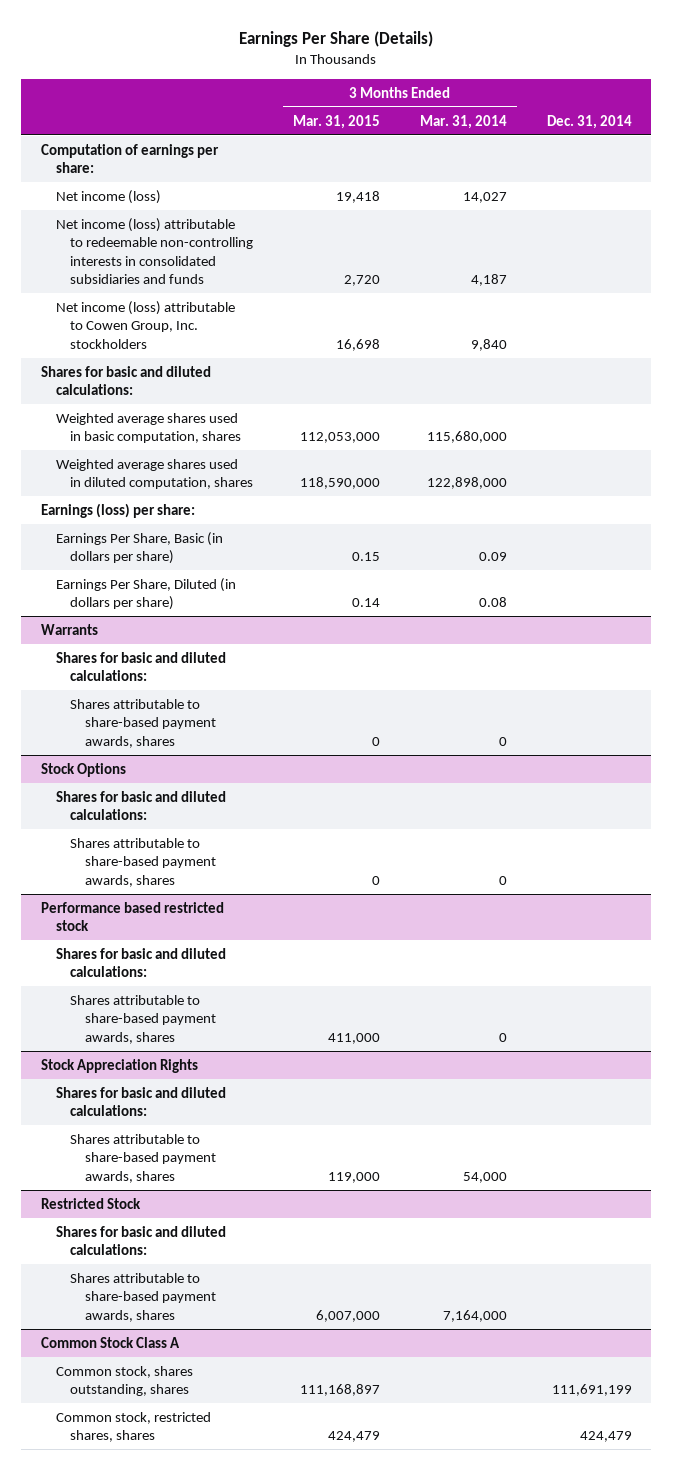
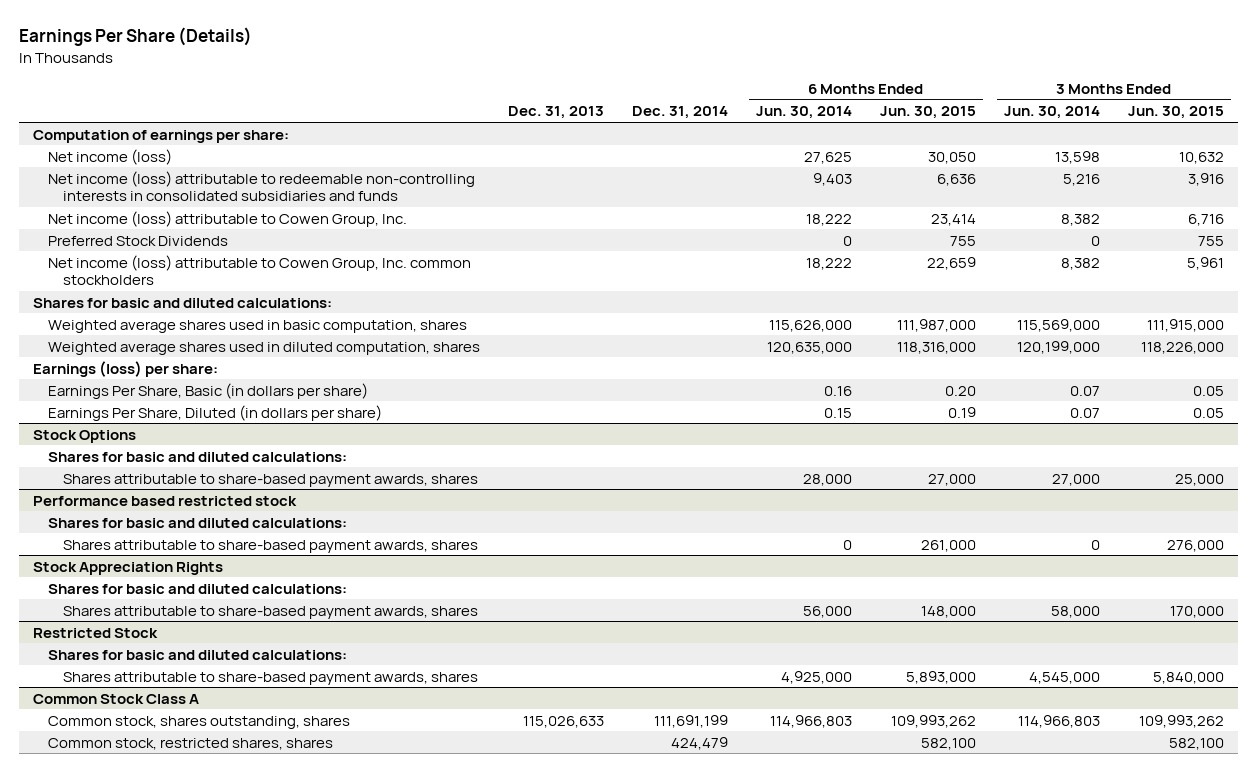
- | 3 Months Ended Mar. 31, 2015 | 3 Months Ended Mar. 31, 2014 | Dec. 31, 2014
+ | Dec. 31, 2013 | Dec. 31, 2014 | 6 Months Ended Jun. 30, 2014 | 6 Months Ended Jun. 30, 2015 | 3 Months Ended Jun. 30, 2014 | 3 Months Ended Jun. 30, 2015
- Net income (loss) attributable to Cowen Group, Inc. stockholders | 16,698 | 9,840 |
+ Net income (loss) attributable to Cowen Group, Inc. | | | 18,222 | 23,414 | 8,382 | 6,716
+ Preferred Stock Dividends | | | 0 | 755 | 0 | 755
+ Net income (loss) attributable to Cowen Group, Inc. common stockholders | | | 18,222 | 22,659 | 8,382 | 5,961
- Warrants
- Shares for basic and diluted calculations:
- Shares attributable to share-based payment awards, shares | 0 | 0 |

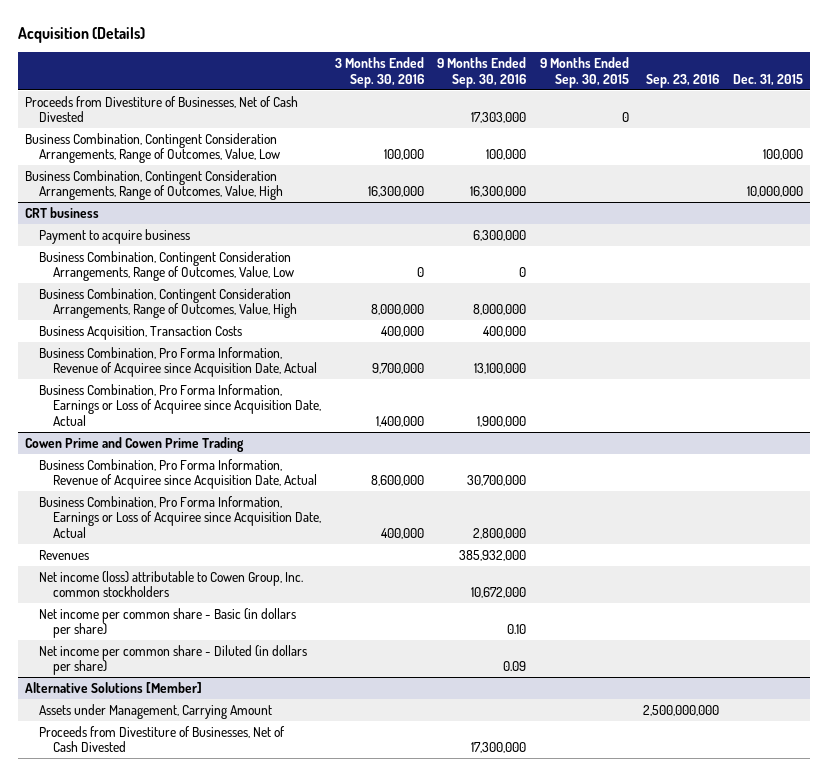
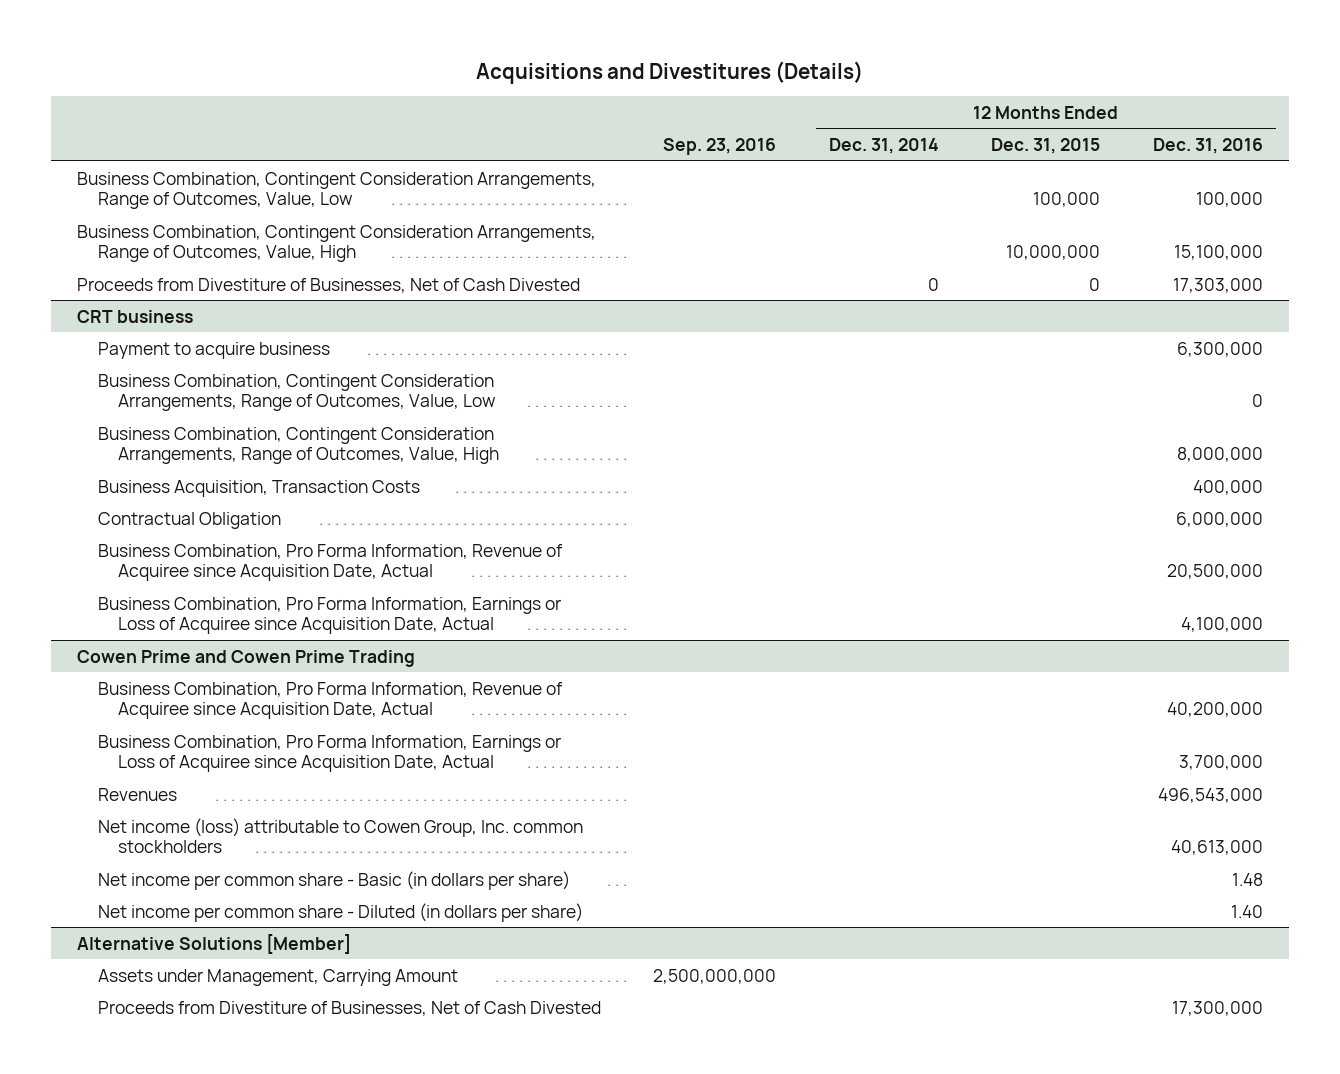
- Acquisition (Details)
+ Acquisitions and Divestitures (Details)
- | 3 Months Ended Sep. 30, 2016 | 9 Months Ended Sep. 30, 2016 | 9 Months Ended Sep. 30, 2015 | Sep. 23, 2016 | Dec. 31, 2015
+ | Sep. 23, 2016 | 12 Months Ended Dec. 31, 2014 | 12 Months Ended Dec. 31, 2015 | 12 Months Ended Dec. 31, 2016
moved down: Proceeds from Divestiture of Businesses, Net of Cash Divested | | 0 | 0 | 17,303,000
@ CRT business
+ Contractual Obligation | | | | 6,000,000

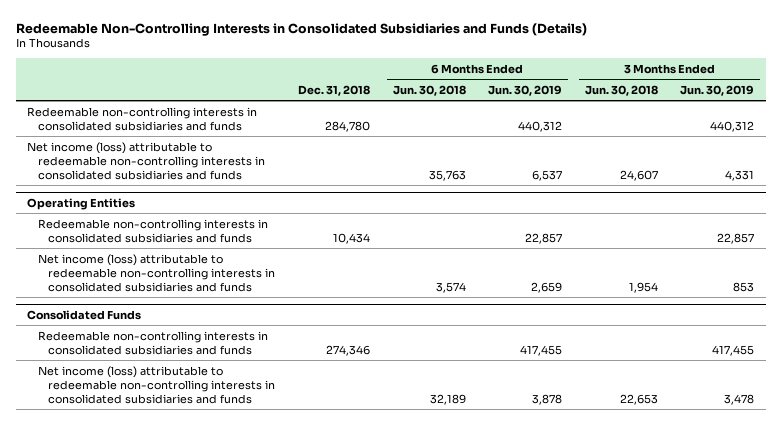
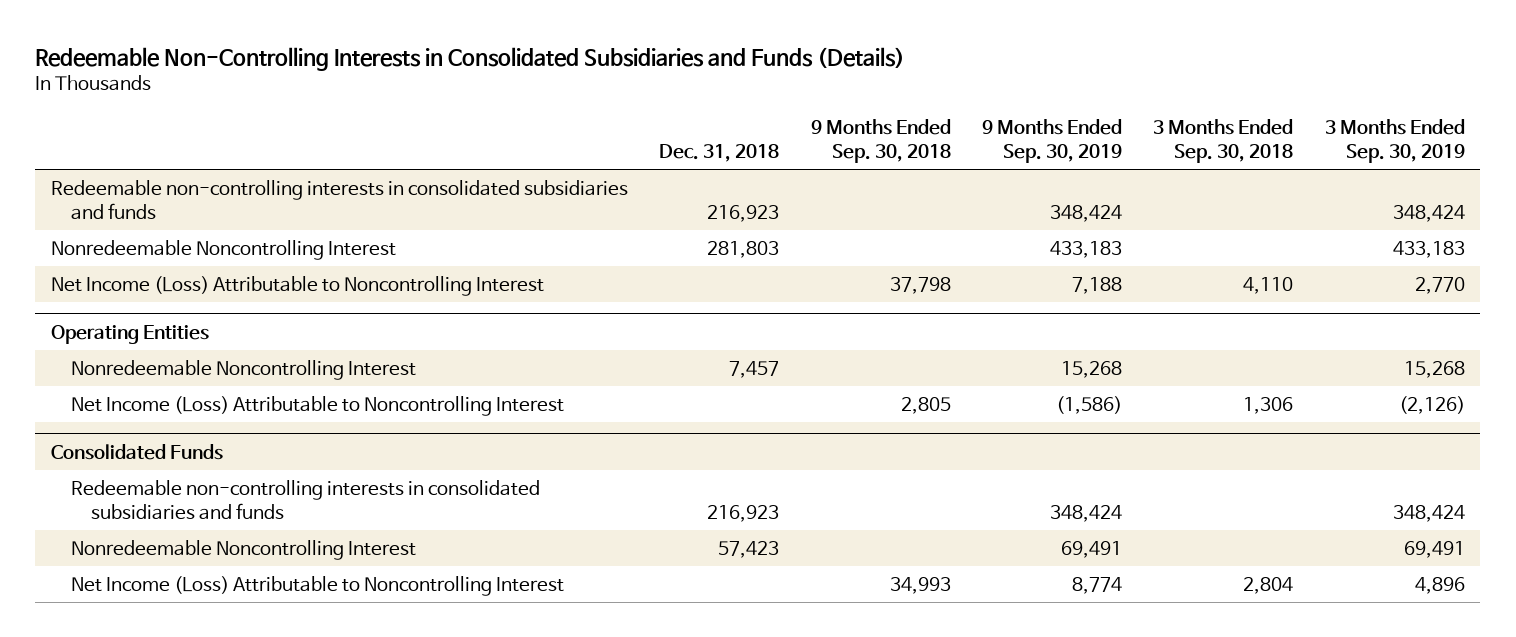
- | Dec. 31, 2018 | 6 Months Ended Jun. 30, 2018 | 6 Months Ended Jun. 30, 2019 | 3 Months Ended Jun. 30, 2018 | 3 Months Ended Jun. 30, 2019
+ | Dec. 31, 2018 | 9 Months Ended Sep. 30, 2018 | 9 Months Ended Sep. 30, 2019 | 3 Months Ended Sep. 30, 2018 | 3 Months Ended Sep. 30, 2019
- Redeemable non-controlling interests in consolidated subsidiaries and funds | 284,780 | | 440,312 | | 440,312
- Net income (loss) attributable to redeemable non-controlling interests in consolidated subsidiaries and funds | | 35,763 | 6,537 | 24,607 | 4,331
+ Redeemable non-controlling interests in consolidated subsidiaries and funds | 216,923 | | 348,424 | | 348,424
+ Nonredeemable Noncontrolling Interest | 281,803 | | 433,183 | | 433,183
+ Net Income (Loss) Attributable to Noncontrolling Interest | | 37,798 | 7,188 | 4,110 | 2,770
@ Operating Entities
- Redeemable non-controlling interests in consolidated subsidiaries and funds | 10,434 | | 22,857 | | 22,857
- Net income (loss) attributable to redeemable non-controlling interests in consolidated subsidiaries and funds | | 3,574 | 2,659 | 1,954 | 853
+ Nonredeemable Noncontrolling Interest | 7,457 | | 15,268 | | 15,268
+ Net Income (Loss) Attributable to Noncontrolling Interest | | 2,805 | (1,586) | 1,306 | (2,126)
@ Consolidated Funds
- Redeemable non-controlling interests in consolidated subsidiaries and funds | 274,346 | | 417,455 | | 417,455
- Net income (loss) attributable to redeemable non-controlling interests in consolidated subsidiaries and funds | | 32,189 | 3,878 | 22,653 | 3,478
+ Redeemable non-controlling interests in consolidated subsidiaries and funds | 216,923 | | 348,424 | | 348,424
+ Nonredeemable Noncontrolling Interest | 57,423 | | 69,491 | | 69,491
+ Net Income (Loss) Attributable to Noncontrolling Interest | | 34,993 | 8,774 | 2,804 | 4,896

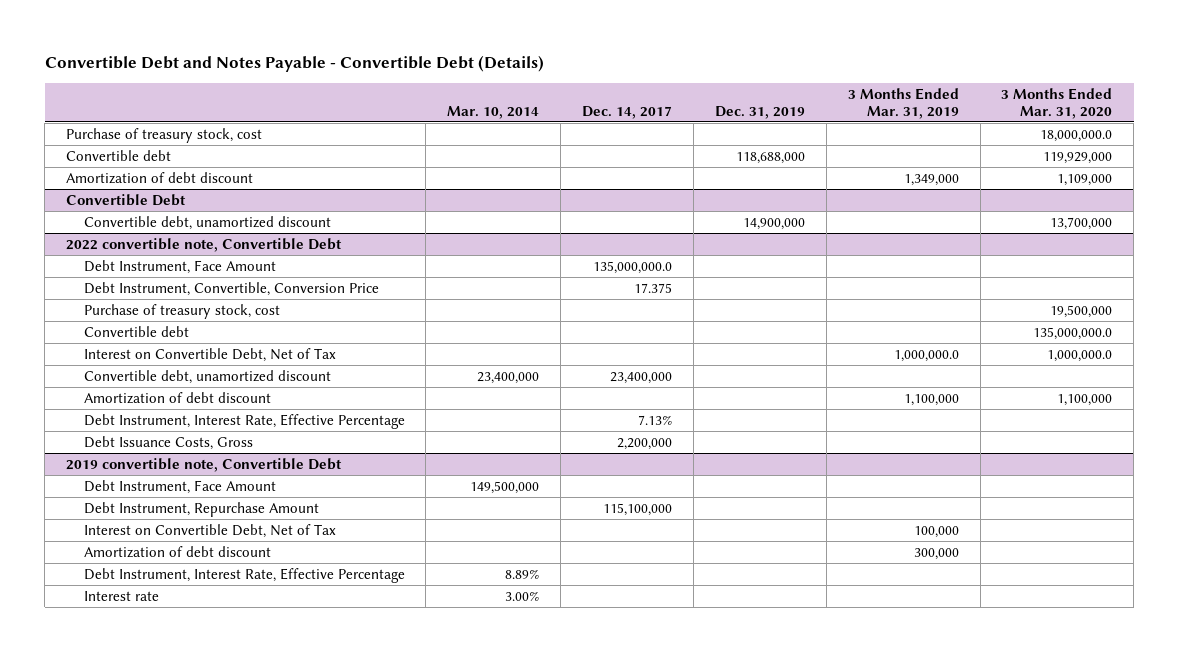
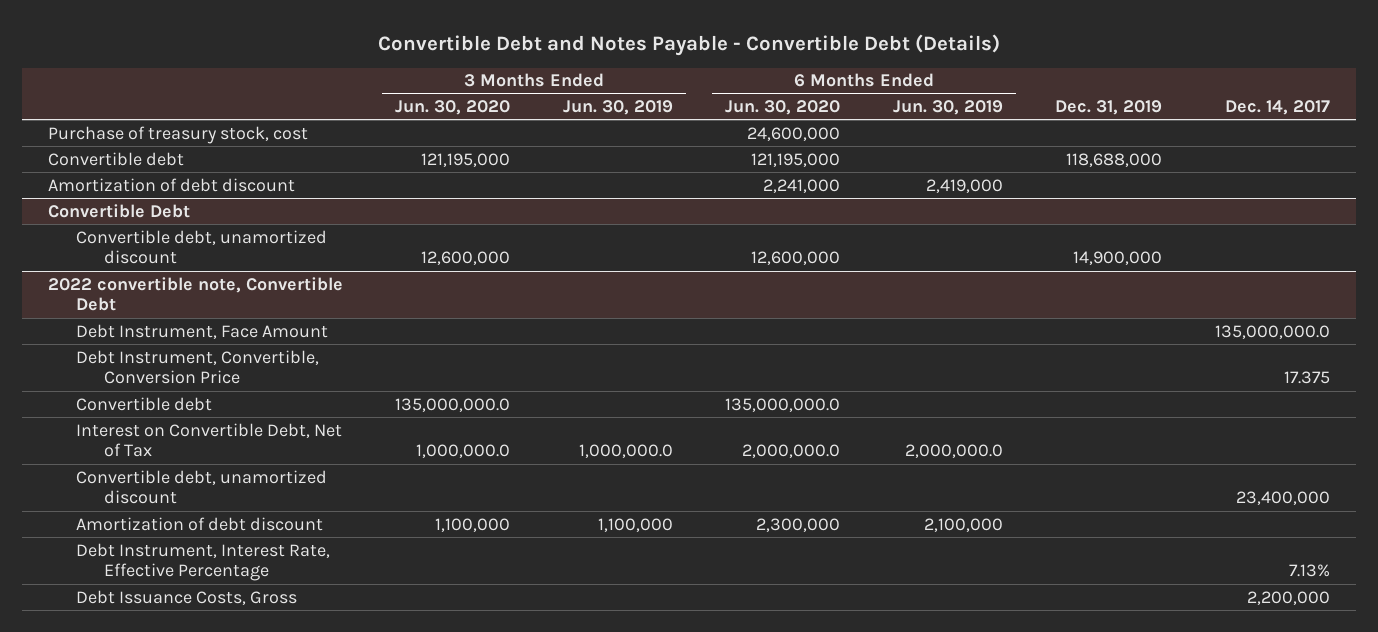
- | Mar. 10, 2014 | Dec. 14, 2017 | Dec. 31, 2019 | 3 Months Ended Mar. 31, 2019 | 3 Months Ended Mar. 31, 2020
+ | 3 Months Ended Jun. 30, 2020 | 3 Months Ended Jun. 30, 2019 | 6 Months Ended Jun. 30, 2020 | 6 Months Ended Jun. 30, 2019 | Dec. 31, 2019 | Dec. 14, 2017
@ 2022 convertible note, Convertible Debt
- Purchase of treasury stock, cost | | | | | 19,500,000
- 2019 convertible note, Convertible Debt
- Debt Instrument, Face Amount | 149,500,000 | | | |
- Debt Instrument, Repurchase Amount | | 115,100,000 | | |
- Interest on Convertible Debt, Net of Tax | | | | 100,000 |
- Amortization of debt discount | | | | 300,000 |
- Debt Instrument, Interest Rate, Effective Percentage | 8.89% | | | |
- Interest rate | 3.00% | | | |

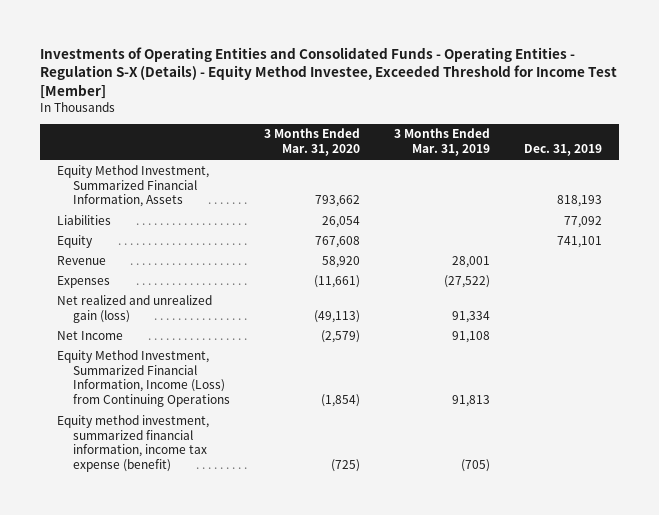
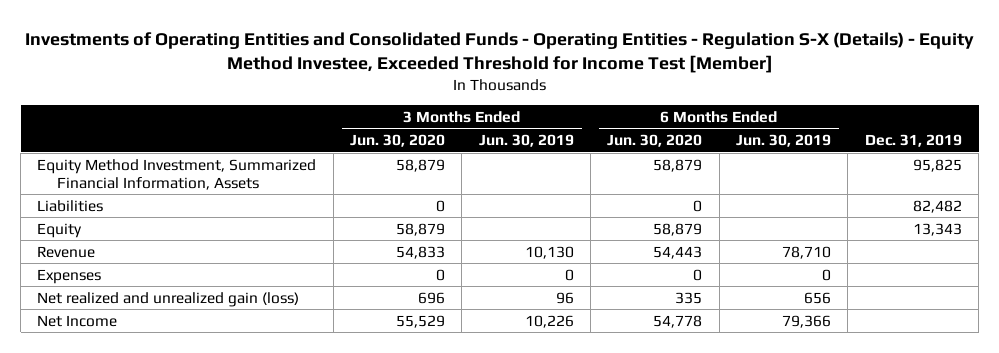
- | 3 Months Ended Mar. 31, 2020 | 3 Months Ended Mar. 31, 2019 | Dec. 31, 2019
+ | 3 Months Ended Jun. 30, 2020 | 3 Months Ended Jun. 30, 2019 | 6 Months Ended Jun. 30, 2020 | 6 Months Ended Jun. 30, 2019 | Dec. 31, 2019
- Equity Method Investment, Summarized Financial Information, Assets | 793,662 | | 818,193
- Liabilities | 26,054 | | 77,092
- Equity | 767,608 | | 741,101
+ Equity Method Investment, Summarized Financial Information, Assets | 58,879 | | 58,879 | | 95,825
+ Liabilities | 0 | | 0 | | 82,482
+ Equity | 58,879 | | 58,879 | | 13,343
- Equity Method Investment, Summarized Financial Information, Income (Loss) from Continuing Operations | (1,854) | 91,813 |
- Equity method investment, summarized financial information, income tax expense (benefit) | (725) | (705) |

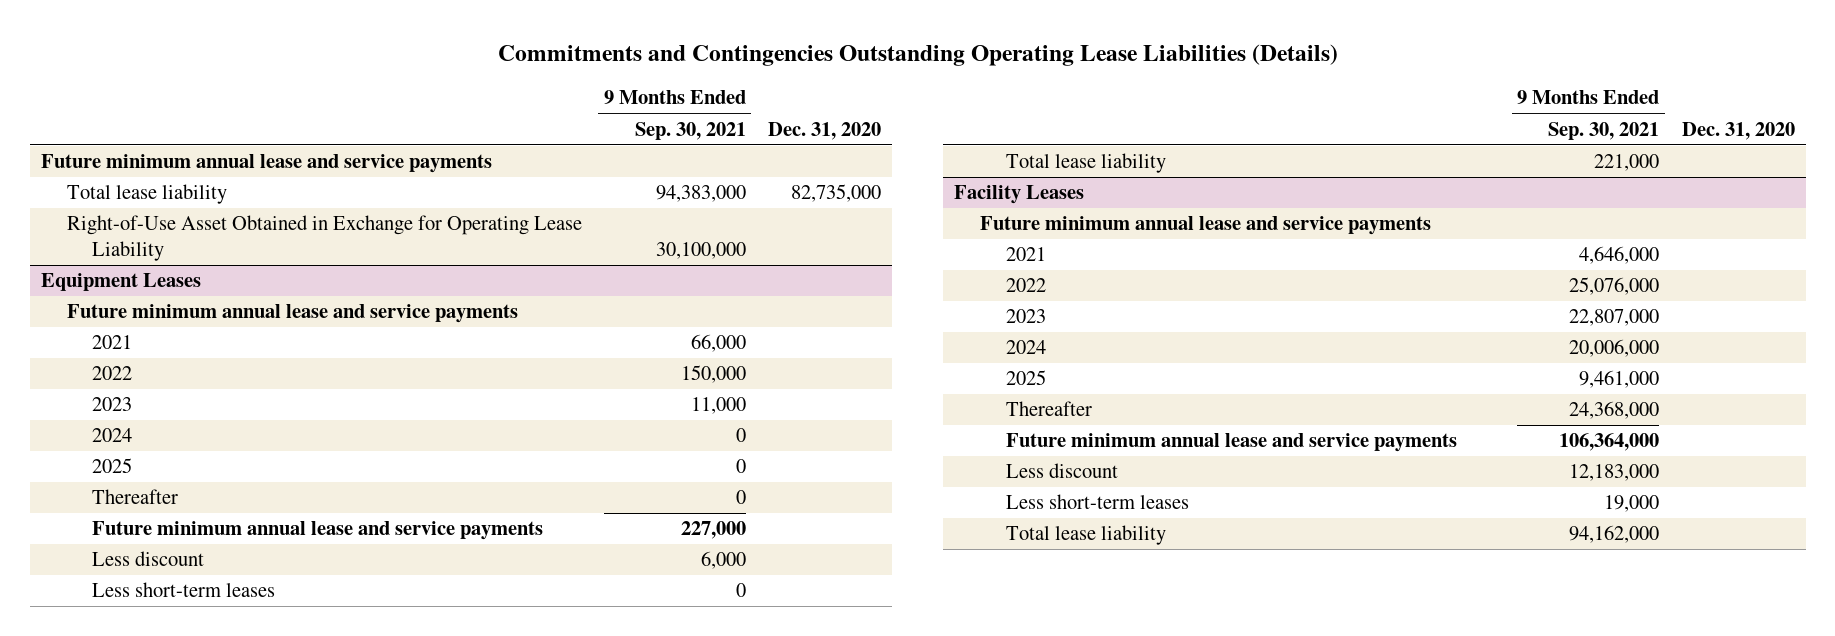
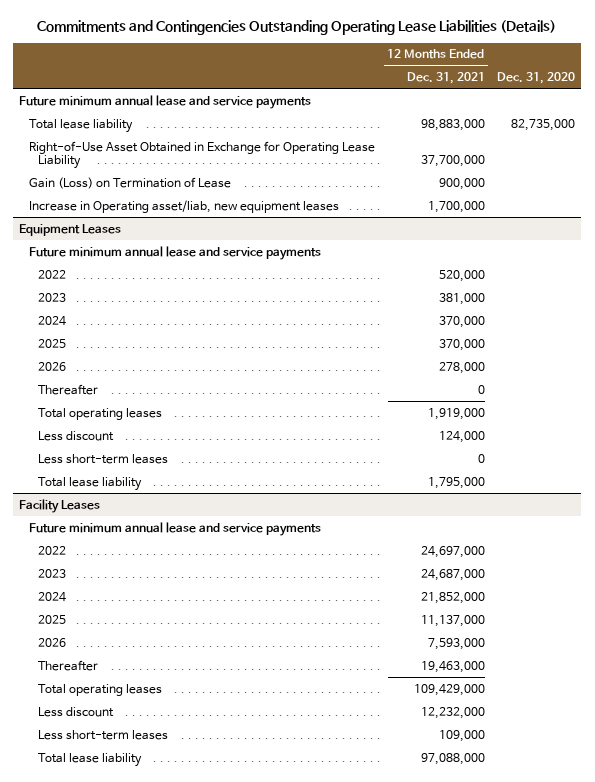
- | 9 Months Ended Sep. 30, 2021 | Dec. 31, 2020
+ | 12 Months Ended Dec. 31, 2021 | Dec. 31, 2020
+ Gain (Loss) on Termination of Lease | 900,000 |
+ Increase in Operating asset/liab, new equipment leases | 1,700,000 |
@ Equipment Leases
- 2021 | 66,000 |
+ 2026 | 278,000 |
- Future minimum annual lease and service payments | 227,000 |
+ Total operating leases | 1,919,000 |
@ Facility Leases
- 2021 | 4,646,000 |
+ 2026 | 7,593,000 |
- Future minimum annual lease and service payments | 106,364,000 |
+ Total operating leases | 109,429,000 |

